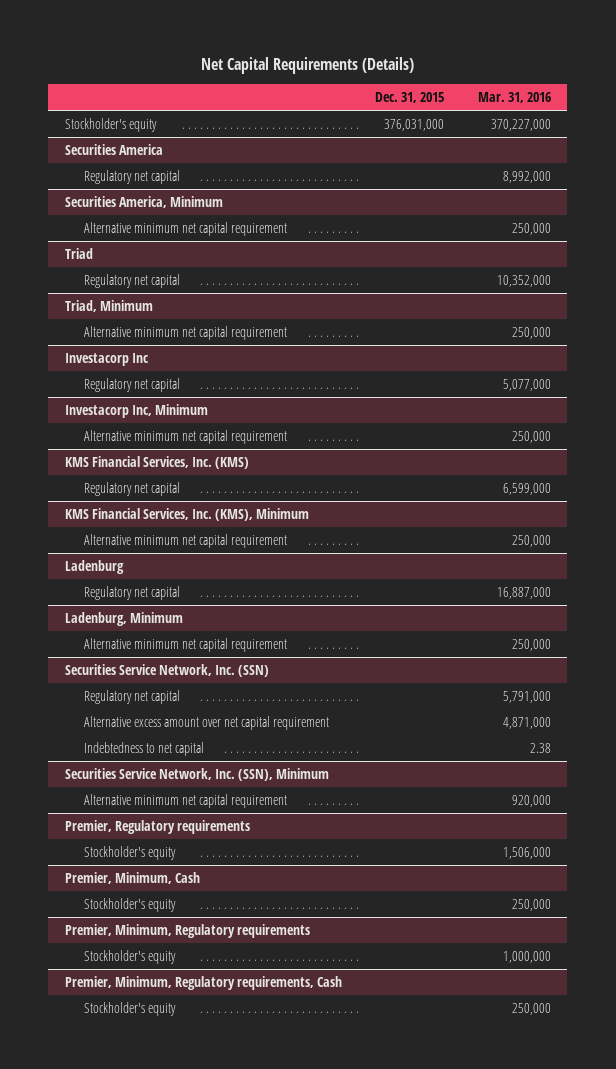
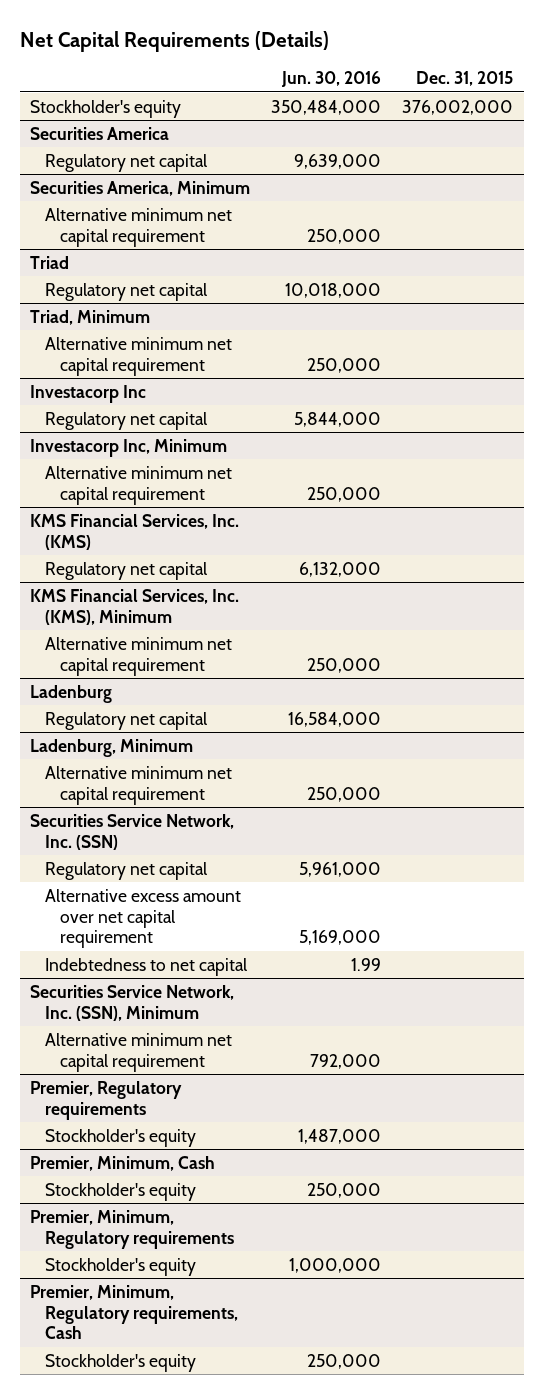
- | Dec. 31, 2015 | Mar. 31, 2016
+ | Jun. 30, 2016 | Dec. 31, 2015
- Stockholder's equity | 376,031,000 | 370,227,000
+ Stockholder's equity | 350,484,000 | 376,002,000

